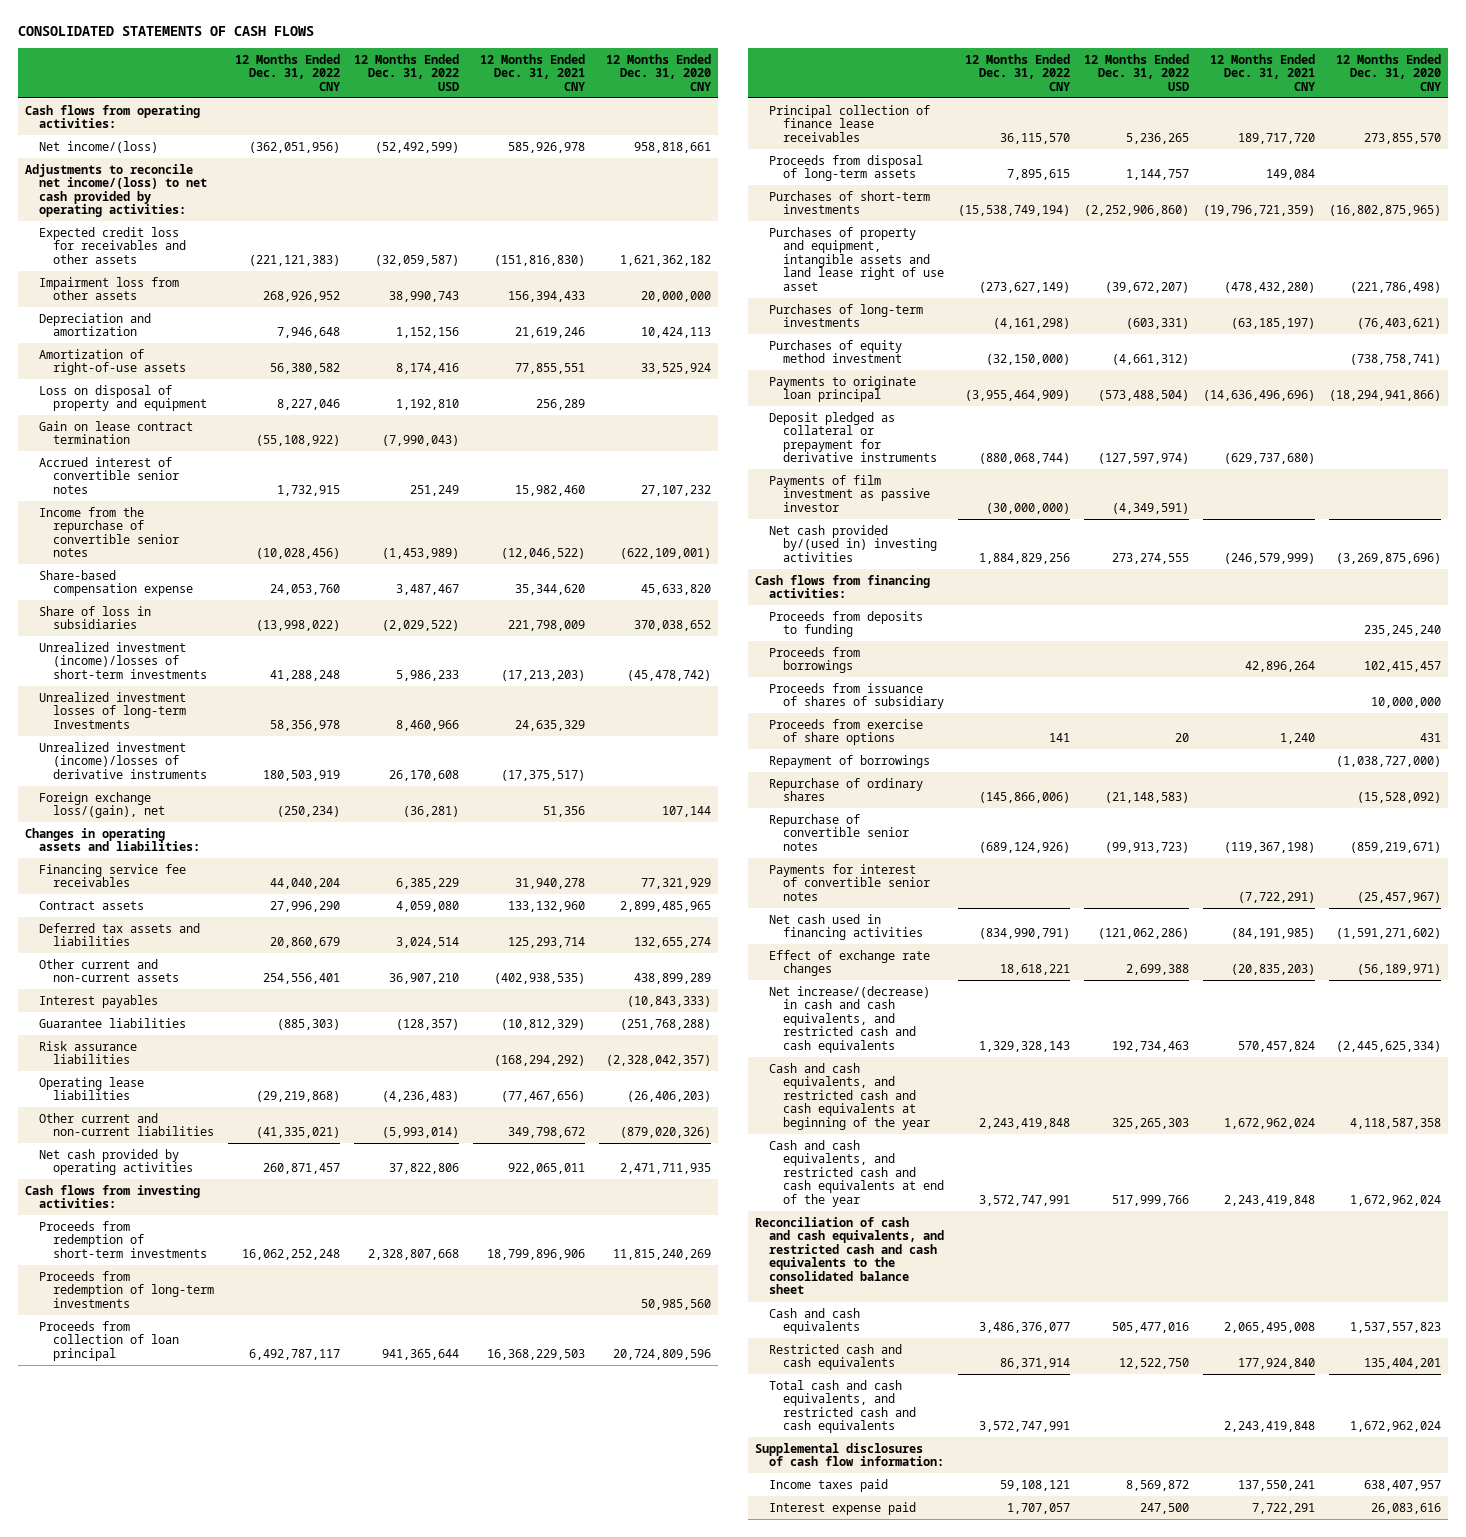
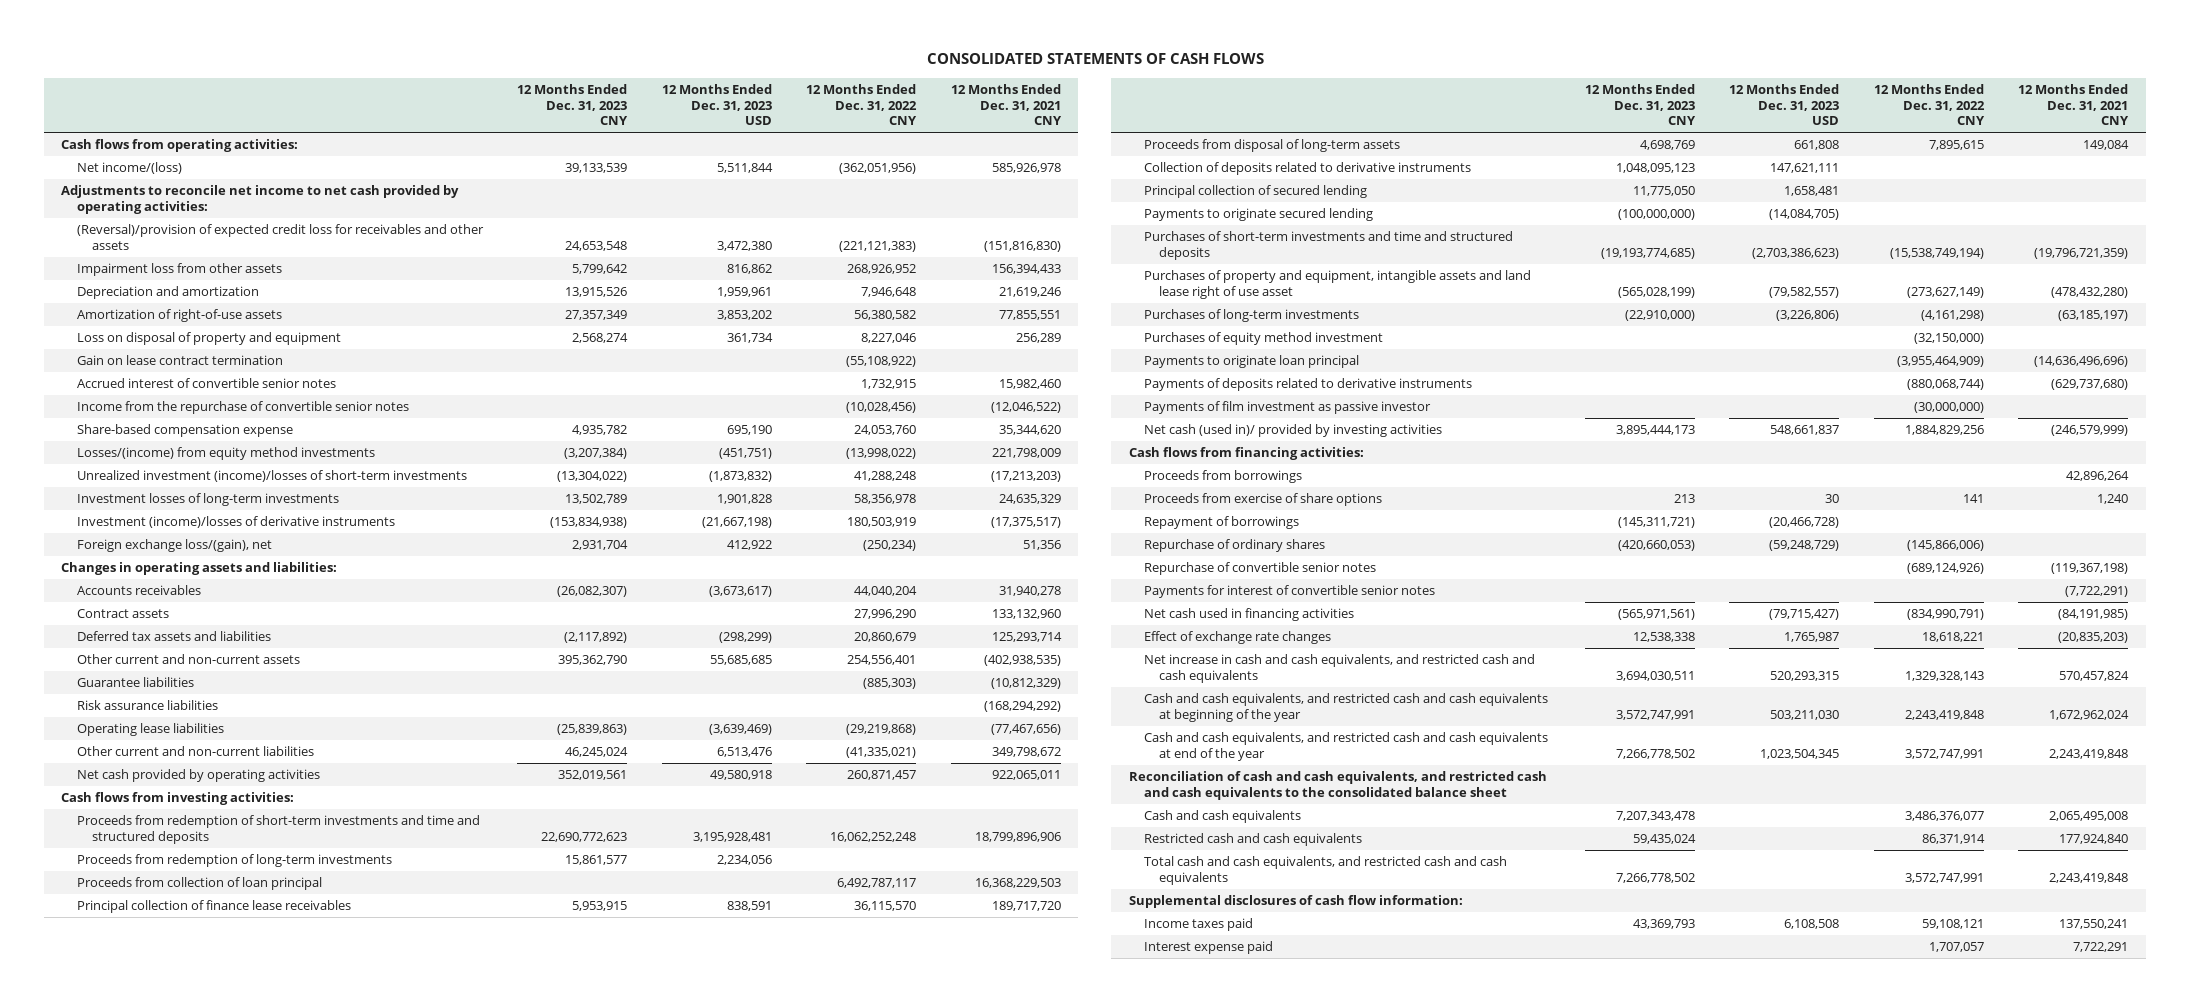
- | 12 Months Ended Dec. 31, 2022 CNY | 12 Months Ended Dec. 31, 2022 USD | 12 Months Ended Dec. 31, 2021 CNY | 12 Months Ended Dec. 31, 2020 CNY
+ | 12 Months Ended Dec. 31, 2023 CNY | 12 Months Ended Dec. 31, 2023 USD | 12 Months Ended Dec. 31, 2022 CNY | 12 Months Ended Dec. 31, 2021 CNY
- Adjustments to reconcile net income/(loss) to net cash provided by operating activities:
- Expected credit loss for receivables and other assets | (221,121,383) | (32,059,587) | (151,816,830) | 1,621,362,182
+ Adjustments to reconcile net income to net cash provided by operating activities:
+ (Reversal)/provision of expected credit loss for receivables and other assets | 24,653,548 | 3,472,380 | (221,121,383) | (151,816,830)
- Share of loss in subsidiaries | (13,998,022) | (2,029,522) | 221,798,009 | 370,038,652
+ Losses/(income) from equity method investments | (3,207,384) | (451,751) | (13,998,022) | 221,798,009
- Unrealized investment losses of long-term Investments | 58,356,978 | 8,460,966 | 24,635,329 |
- Unrealized investment (income)/losses of derivative instruments | 180,503,919 | 26,170,608 | (17,375,517) |
+ Investment losses of long-term investments | 13,502,789 | 1,901,828 | 58,356,978 | 24,635,329
+ Investment (income)/losses of derivative instruments | (153,834,938) | (21,667,198) | 180,503,919 | (17,375,517)
- Financing service fee receivables | 44,040,204 | 6,385,229 | 31,940,278 | 77,321,929
+ Accounts receivables | (26,082,307) | (3,673,617) | 44,040,204 | 31,940,278
- Interest payables | | | | (10,843,333)
- Proceeds from redemption of short-term investments | 16,062,252,248 | 2,328,807,668 | 18,799,896,906 | 11,815,240,269
+ Proceeds from redemption of short-term investments and time and structured deposits | 22,690,772,623 | 3,195,928,481 | 16,062,252,248 | 18,799,896,906
- Purchases of short-term investments | (15,538,749,194) | (2,252,906,860) | (19,796,721,359) | (16,802,875,965)
+ Collection of deposits related to derivative instruments | 1,048,095,123 | 147,621,111 | |
+ Principal collection of secured lending | 11,775,050 | 1,658,481 | |
+ Payments to originate secured lending | (100,000,000) | (14,084,705) | |
+ Purchases of short-term investments and time and structured deposits | (19,193,774,685) | (2,703,386,623) | (15,538,749,194) | (19,796,721,359)
- Deposit pledged as collateral or prepayment for derivative instruments | (880,068,744) | (127,597,974) | (629,737,680) |
+ Payments of deposits related to derivative instruments | | | (880,068,744) | (629,737,680)
- Net cash provided by/(used in) investing activities | 1,884,829,256 | 273,274,555 | (246,579,999) | (3,269,875,696)
+ Net cash (used in)/ provided by investing activities | 3,895,444,173 | 548,661,837 | 1,884,829,256 | (246,579,999)
- Proceeds from deposits to funding | | | | 235,245,240
- Proceeds from issuance of shares of subsidiary | | | | 10,000,000
- Net increase/(decrease) in cash and cash equivalents, and restricted cash and cash equivalents | 1,329,328,143 | 192,734,463 | 570,457,824 | (2,445,625,334)
+ Net increase in cash and cash equivalents, and restricted cash and cash equivalents | 3,694,030,511 | 520,293,315 | 1,329,328,143 | 570,457,824

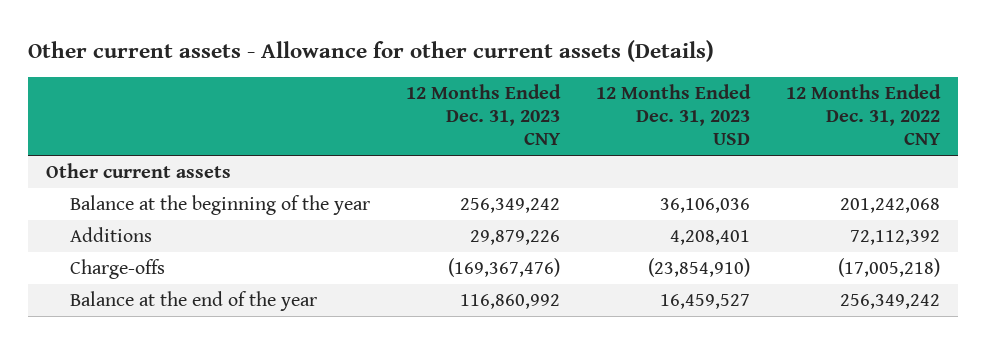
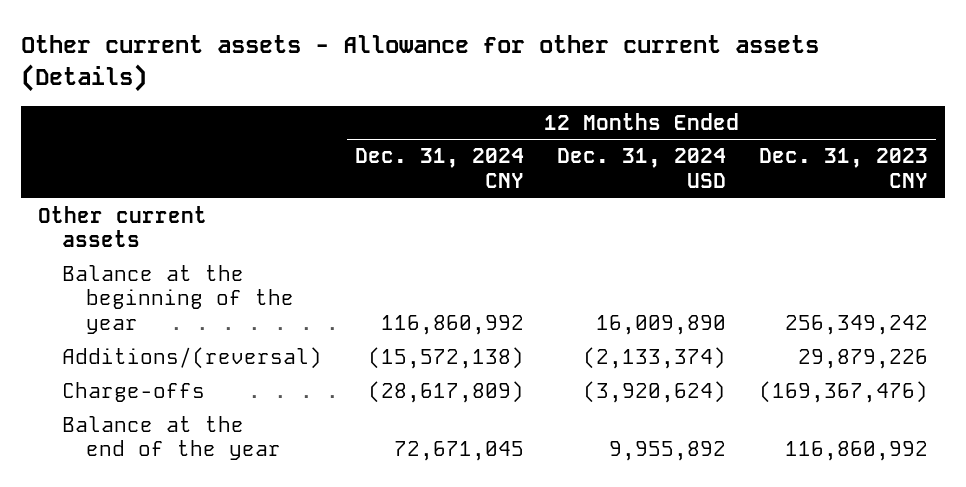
- | 12 Months Ended Dec. 31, 2023 CNY | 12 Months Ended Dec. 31, 2023 USD | 12 Months Ended Dec. 31, 2022 CNY
+ | 12 Months Ended Dec. 31, 2024 CNY | 12 Months Ended Dec. 31, 2024 USD | 12 Months Ended Dec. 31, 2023 CNY
- Additions | 29,879,226 | 4,208,401 | 72,112,392
+ Additions/(reversal) | (15,572,138) | (2,133,374) | 29,879,226

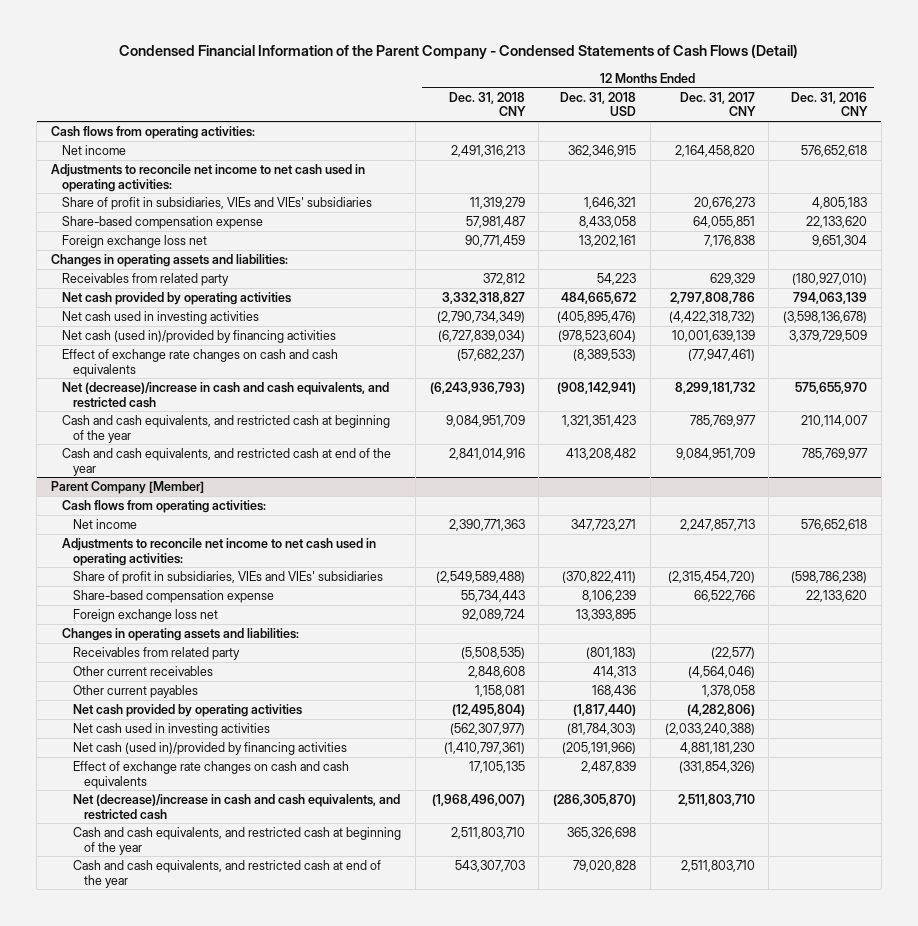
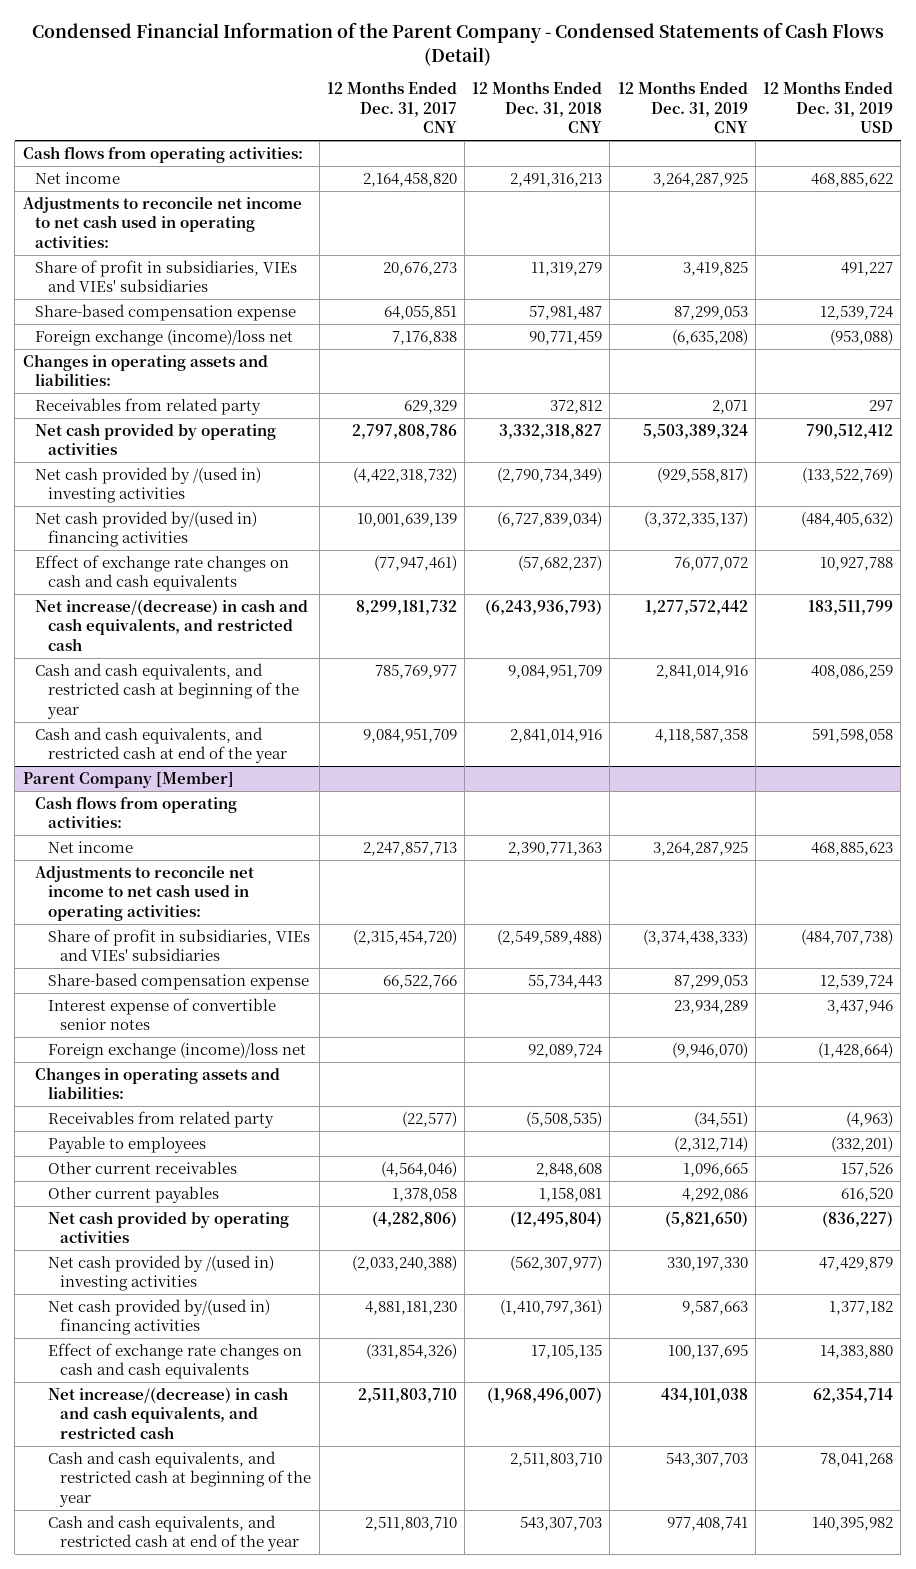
- | 12 Months Ended Dec. 31, 2018 CNY | 12 Months Ended Dec. 31, 2018 USD | 12 Months Ended Dec. 31, 2017 CNY | 12 Months Ended Dec. 31, 2016 CNY
+ | 12 Months Ended Dec. 31, 2017 CNY | 12 Months Ended Dec. 31, 2018 CNY | 12 Months Ended Dec. 31, 2019 CNY | 12 Months Ended Dec. 31, 2019 USD
- Foreign exchange loss net | 90,771,459 | 13,202,161 | 7,176,838 | 9,651,304
+ Foreign exchange (income)/loss net | 7,176,838 | 90,771,459 | (6,635,208) | (953,088)
- Net cash used in investing activities | (2,790,734,349) | (405,895,476) | (4,422,318,732) | (3,598,136,678)
- Net cash (used in)/provided by financing activities | (6,727,839,034) | (978,523,604) | 10,001,639,139 | 3,379,729,509
+ Net cash provided by /(used in) investing activities | (4,422,318,732) | (2,790,734,349) | (929,558,817) | (133,522,769)
+ Net cash provided by/(used in) financing activities | 10,001,639,139 | (6,727,839,034) | (3,372,335,137) | (484,405,632)
- Net (decrease)/increase in cash and cash equivalents, and restricted cash | (6,243,936,793) | (908,142,941) | 8,299,181,732 | 575,655,970
+ Net increase/(decrease) in cash and cash equivalents, and restricted cash | 8,299,181,732 | (6,243,936,793) | 1,277,572,442 | 183,511,799
@ Parent Company [Member]
- Foreign exchange loss net | 92,089,724 | 13,393,895 | |
+ Interest expense of convertible senior notes | | | 23,934,289 | 3,437,946
+ Foreign exchange (income)/loss net | | 92,089,724 | (9,946,070) | (1,428,664)
+ Payable to employees | | | (2,312,714) | (332,201)
- Net cash used in investing activities | (562,307,977) | (81,784,303) | (2,033,240,388) |
- Net cash (used in)/provided by financing activities | (1,410,797,361) | (205,191,966) | 4,881,181,230 |
+ Net cash provided by /(used in) investing activities | (2,033,240,388) | (562,307,977) | 330,197,330 | 47,429,879
+ Net cash provided by/(used in) financing activities | 4,881,181,230 | (1,410,797,361) | 9,587,663 | 1,377,182
- Net (decrease)/increase in cash and cash equivalents, and restricted cash | (1,968,496,007) | (286,305,870) | 2,511,803,710 |
+ Net increase/(decrease) in cash and cash equivalents, and restricted cash | 2,511,803,710 | (1,968,496,007) | 434,101,038 | 62,354,714

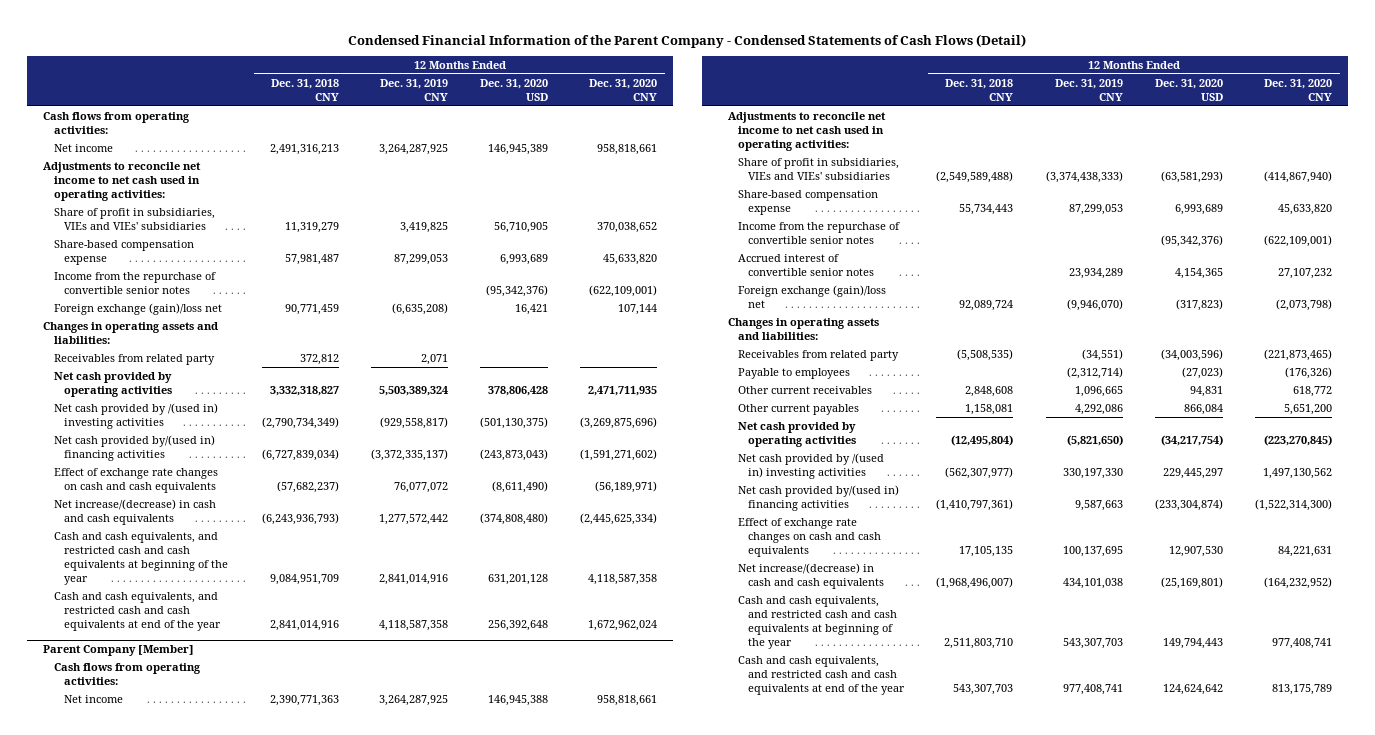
- | 12 Months Ended Dec. 31, 2017 CNY | 12 Months Ended Dec. 31, 2018 CNY | 12 Months Ended Dec. 31, 2019 CNY | 12 Months Ended Dec. 31, 2019 USD
+ | 12 Months Ended Dec. 31, 2018 CNY | 12 Months Ended Dec. 31, 2019 CNY | 12 Months Ended Dec. 31, 2020 USD | 12 Months Ended Dec. 31, 2020 CNY
- Foreign exchange (income)/loss net | 7,176,838 | 90,771,459 | (6,635,208) | (953,088)
+ Income from the repurchase of convertible senior notes | | | (95,342,376) | (622,109,001)
+ Foreign exchange (gain)/loss net | 90,771,459 | (6,635,208) | 16,421 | 107,144
- Net increase/(decrease) in cash and cash equivalents, and restricted cash | 8,299,181,732 | (6,243,936,793) | 1,277,572,442 | 183,511,799
- Cash and cash equivalents, and restricted cash at beginning of the year | 785,769,977 | 9,084,951,709 | 2,841,014,916 | 408,086,259
- Cash and cash equivalents, and restricted cash at end of the year | 9,084,951,709 | 2,841,014,916 | 4,118,587,358 | 591,598,058
+ Net increase/(decrease) in cash and cash equivalents | (6,243,936,793) | 1,277,572,442 | (374,808,480) | (2,445,625,334)
+ Cash and cash equivalents, and restricted cash and cash equivalents at beginning of the year | 9,084,951,709 | 2,841,014,916 | 631,201,128 | 4,118,587,358
+ Cash and cash equivalents, and restricted cash and cash equivalents at end of the year | 2,841,014,916 | 4,118,587,358 | 256,392,648 | 1,672,962,024
@ Parent Company [Member]
- Interest expense of convertible senior notes | | | 23,934,289 | 3,437,946
- Foreign exchange (income)/loss net | | 92,089,724 | (9,946,070) | (1,428,664)
+ Income from the repurchase of convertible senior notes | | | (95,342,376) | (622,109,001)
+ Accrued interest of convertible senior notes | | 23,934,289 | 4,154,365 | 27,107,232
+ Foreign exchange (gain)/loss net | 92,089,724 | (9,946,070) | (317,823) | (2,073,798)
- Net increase/(decrease) in cash and cash equivalents, and restricted cash | 2,511,803,710 | (1,968,496,007) | 434,101,038 | 62,354,714
- Cash and cash equivalents, and restricted cash at beginning of the year | | 2,511,803,710 | 543,307,703 | 78,041,268
- Cash and cash equivalents, and restricted cash at end of the year | 2,511,803,710 | 543,307,703 | 977,408,741 | 140,395,982
+ Net increase/(decrease) in cash and cash equivalents | (1,968,496,007) | 434,101,038 | (25,169,801) | (164,232,952)
+ Cash and cash equivalents, and restricted cash and cash equivalents at beginning of the year | 2,511,803,710 | 543,307,703 | 149,794,443 | 977,408,741
+ Cash and cash equivalents, and restricted cash and cash equivalents at end of the year | 543,307,703 | 977,408,741 | 124,624,642 | 813,175,789

